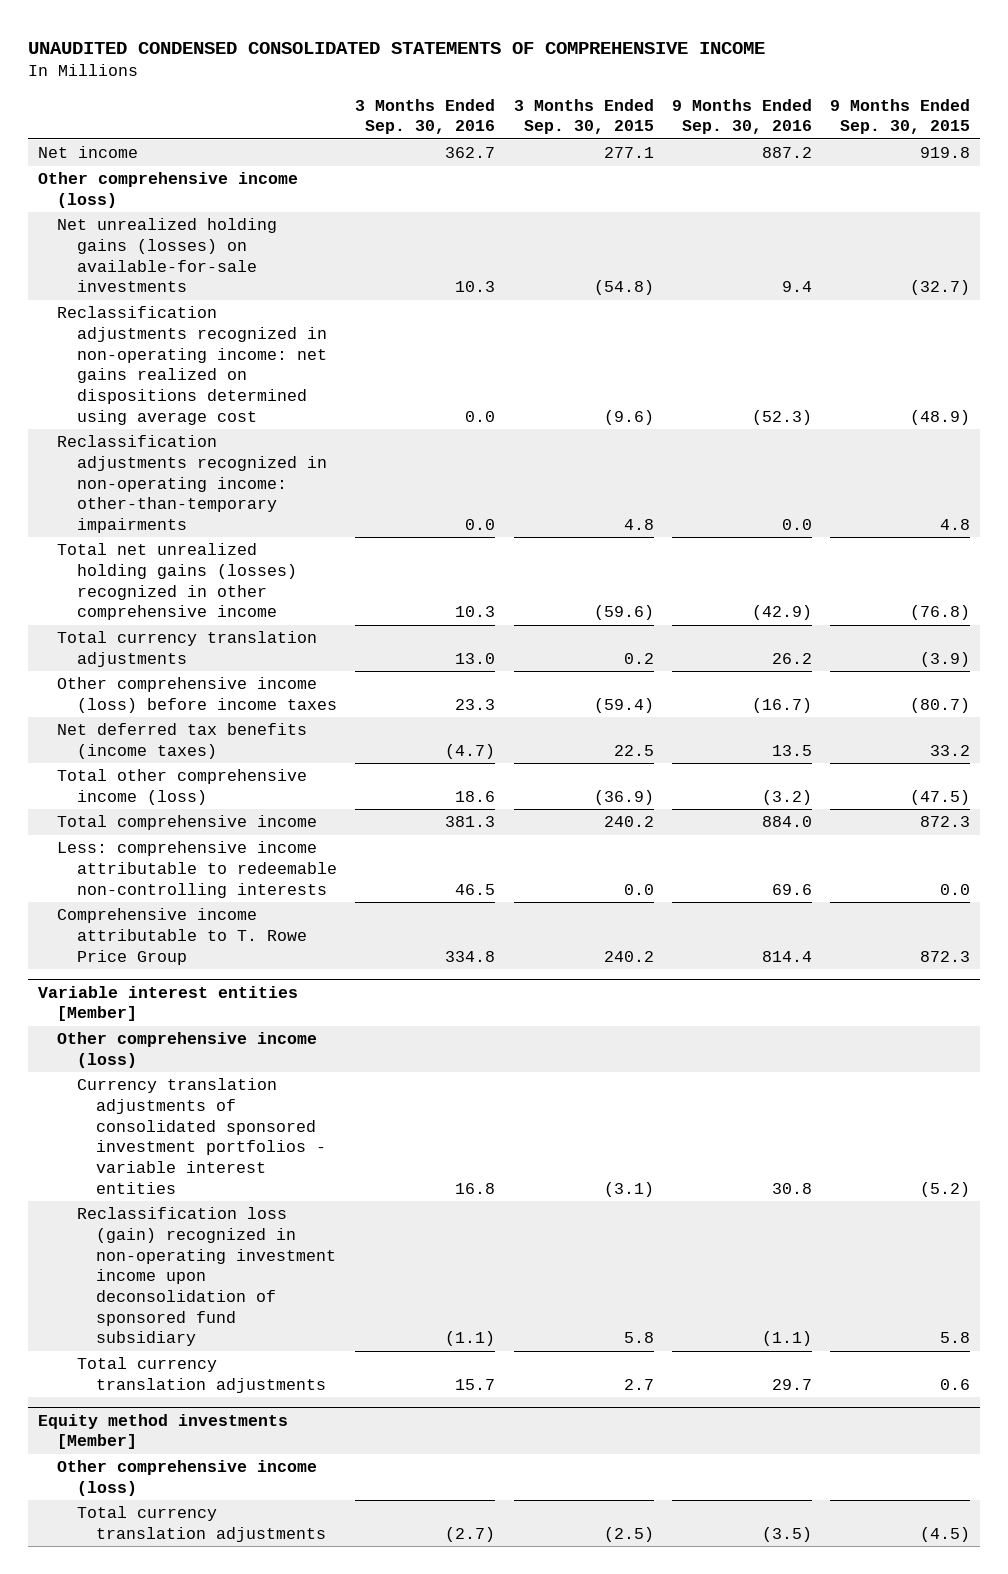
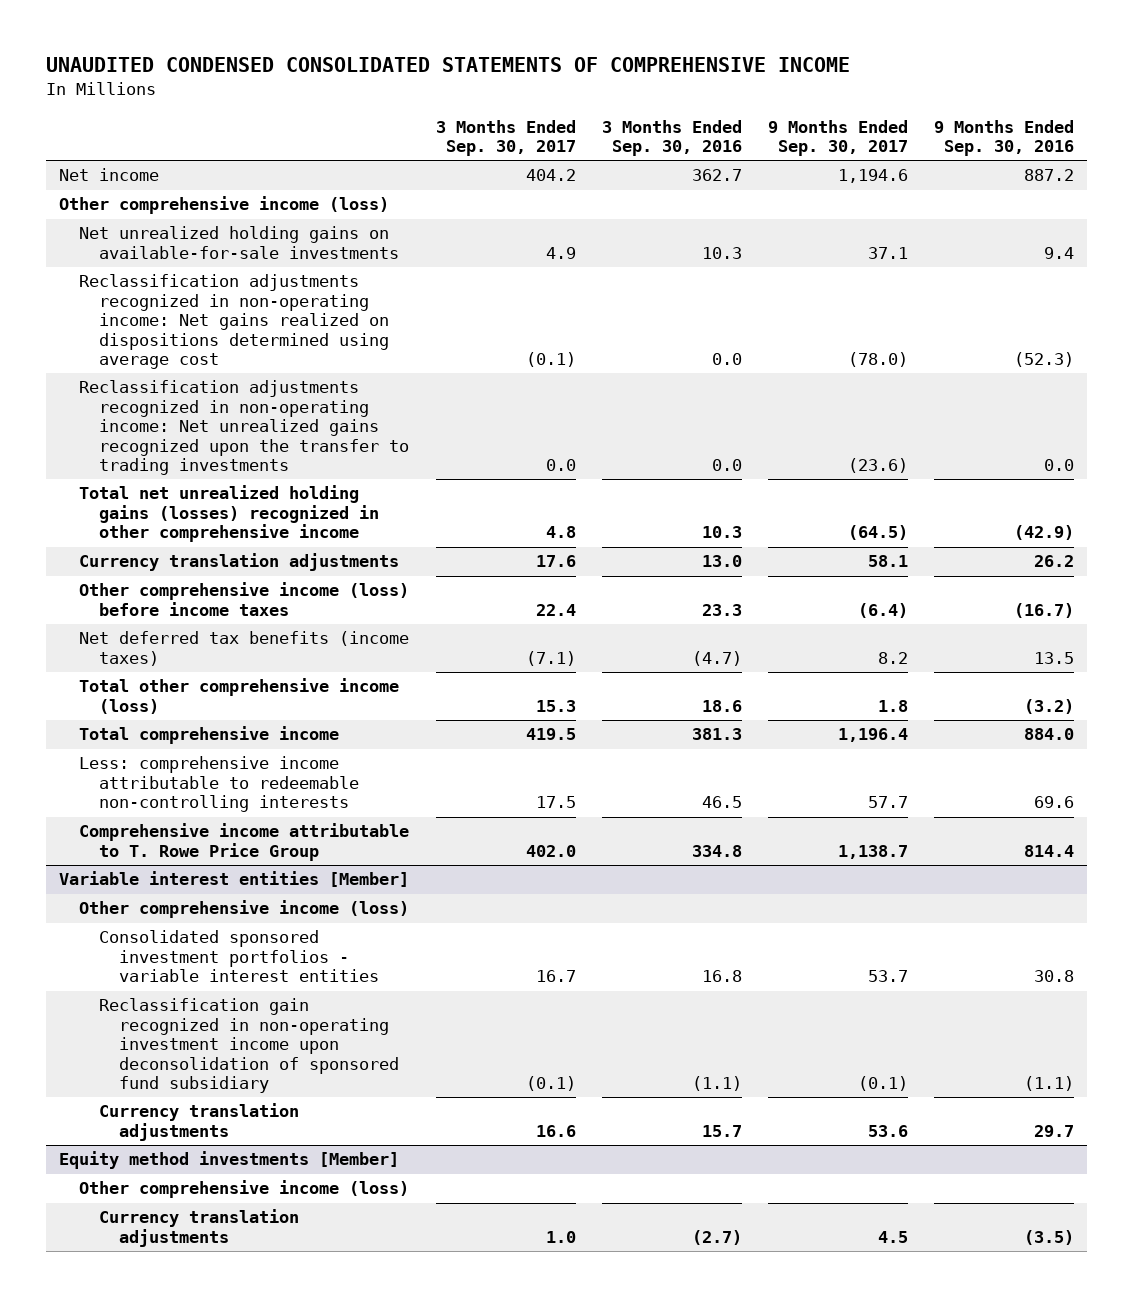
- | 3 Months Ended Sep. 30, 2016 | 3 Months Ended Sep. 30, 2015 | 9 Months Ended Sep. 30, 2016 | 9 Months Ended Sep. 30, 2015
+ | 3 Months Ended Sep. 30, 2017 | 3 Months Ended Sep. 30, 2016 | 9 Months Ended Sep. 30, 2017 | 9 Months Ended Sep. 30, 2016
- Net unrealized holding gains (losses) on available-for-sale investments | 10.3 | (54.8) | 9.4 | (32.7)
- Reclassification adjustments recognized in non-operating income: net gains realized on dispositions determined using average cost | 0.0 | (9.6) | (52.3) | (48.9)
- Reclassification adjustments recognized in non-operating income: other-than-temporary impairments | 0.0 | 4.8 | 0.0 | 4.8
+ Net unrealized holding gains on available-for-sale investments | 4.9 | 10.3 | 37.1 | 9.4
+ Reclassification adjustments recognized in non-operating income: Net gains realized on dispositions determined using average cost | (0.1) | 0.0 | (78.0) | (52.3)
+ Reclassification adjustments recognized in non-operating income: Net unrealized gains recognized upon the transfer to trading investments | 0.0 | 0.0 | (23.6) | 0.0
- Total currency translation adjustments | 13.0 | 0.2 | 26.2 | (3.9)
+ Currency translation adjustments | 17.6 | 13.0 | 58.1 | 26.2
@ Variable interest entities [Member]
- Currency translation adjustments of consolidated sponsored investment portfolios - variable interest entities | 16.8 | (3.1) | 30.8 | (5.2)
- Reclassification loss (gain) recognized in non-operating investment income upon deconsolidation of sponsored fund subsidiary | (1.1) | 5.8 | (1.1) | 5.8
- Total currency translation adjustments | 15.7 | 2.7 | 29.7 | 0.6
+ Consolidated sponsored investment portfolios - variable interest entities | 16.7 | 16.8 | 53.7 | 30.8
+ Reclassification gain recognized in non-operating investment income upon deconsolidation of sponsored fund subsidiary | (0.1) | (1.1) | (0.1) | (1.1)
+ Currency translation adjustments | 16.6 | 15.7 | 53.6 | 29.7
@ Equity method investments [Member]
- Total currency translation adjustments | (2.7) | (2.5) | (3.5) | (4.5)
+ Currency translation adjustments | 1.0 | (2.7) | 4.5 | (3.5)

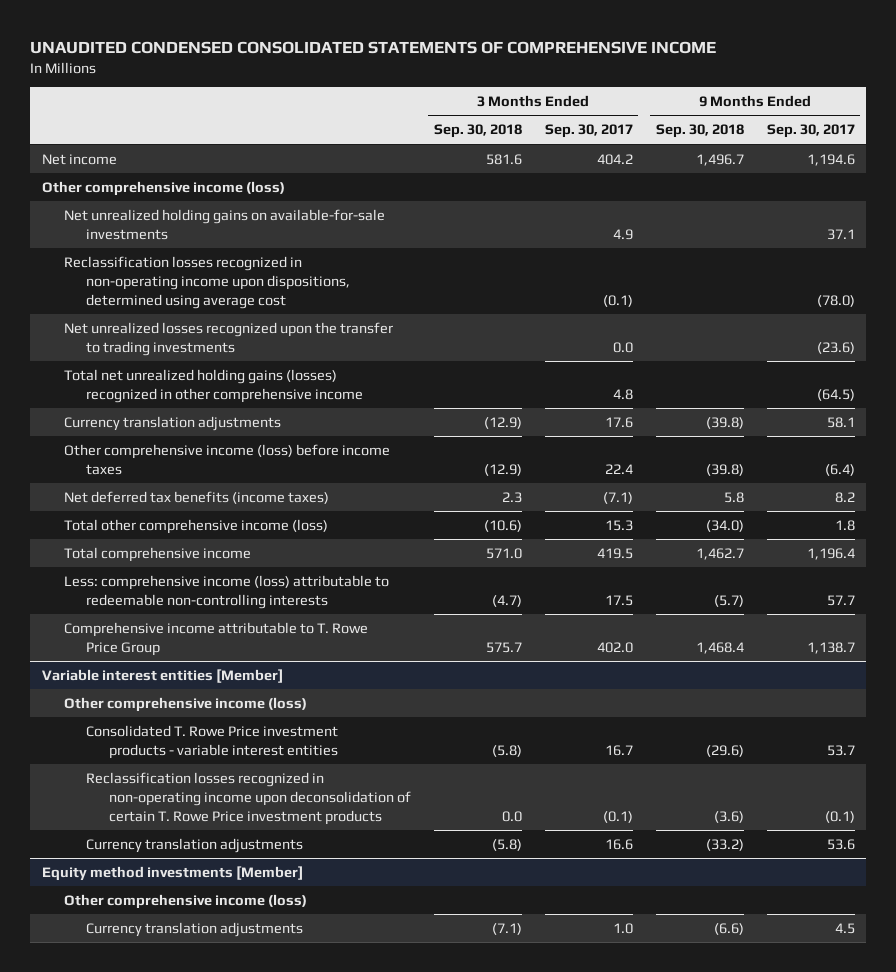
- | 3 Months Ended Sep. 30, 2017 | 3 Months Ended Sep. 30, 2016 | 9 Months Ended Sep. 30, 2017 | 9 Months Ended Sep. 30, 2016
+ | 3 Months Ended Sep. 30, 2018 | 3 Months Ended Sep. 30, 2017 | 9 Months Ended Sep. 30, 2018 | 9 Months Ended Sep. 30, 2017
- Reclassification adjustments recognized in non-operating income: Net gains realized on dispositions determined using average cost | (0.1) | 0.0 | (78.0) | (52.3)
- Reclassification adjustments recognized in non-operating income: Net unrealized gains recognized upon the transfer to trading investments | 0.0 | 0.0 | (23.6) | 0.0
+ Reclassification losses recognized in non-operating income upon dispositions, determined using average cost | | (0.1) | | (78.0)
+ Net unrealized losses recognized upon the transfer to trading investments | | 0.0 | | (23.6)
- Less: comprehensive income attributable to redeemable non-controlling interests | 17.5 | 46.5 | 57.7 | 69.6
+ Less: comprehensive income (loss) attributable to redeemable non-controlling interests | (4.7) | 17.5 | (5.7) | 57.7
@ Variable interest entities [Member]
- Consolidated sponsored investment portfolios - variable interest entities | 16.7 | 16.8 | 53.7 | 30.8
- Reclassification gain recognized in non-operating investment income upon deconsolidation of sponsored fund subsidiary | (0.1) | (1.1) | (0.1) | (1.1)
+ Consolidated T. Rowe Price investment products - variable interest entities | (5.8) | 16.7 | (29.6) | 53.7
+ Reclassification losses recognized in non-operating income upon deconsolidation of certain T. Rowe Price investment products | 0.0 | (0.1) | (3.6) | (0.1)

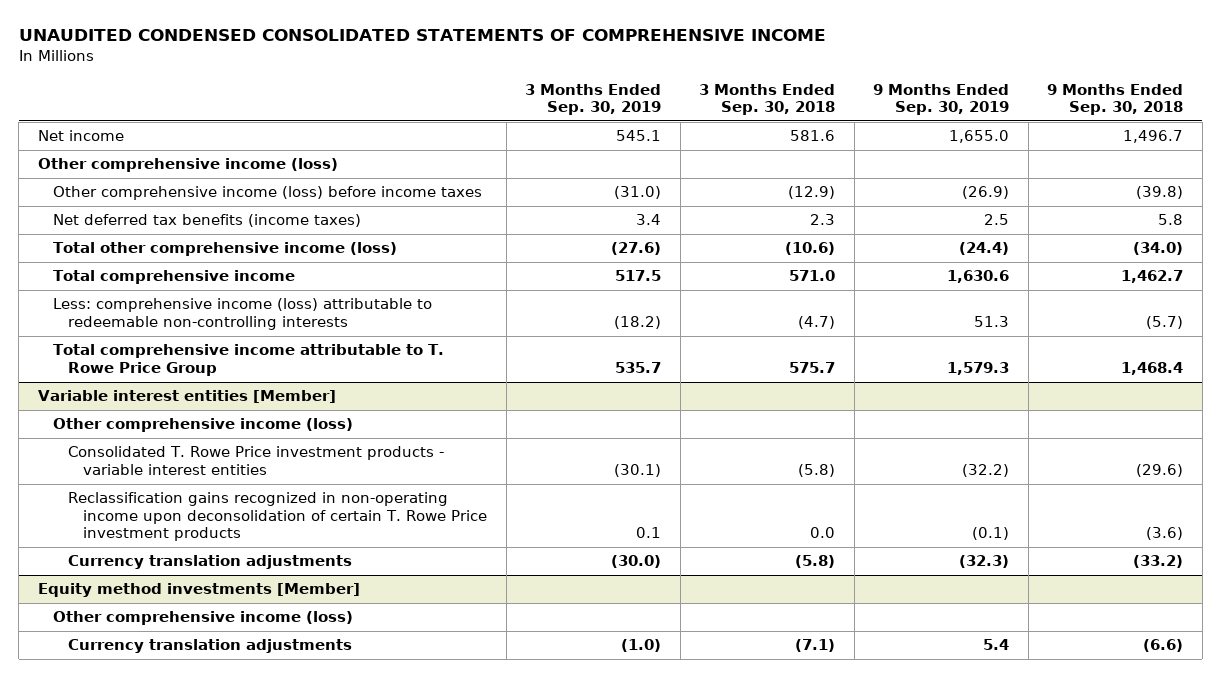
- | 3 Months Ended Sep. 30, 2018 | 3 Months Ended Sep. 30, 2017 | 9 Months Ended Sep. 30, 2018 | 9 Months Ended Sep. 30, 2017
+ | 3 Months Ended Sep. 30, 2019 | 3 Months Ended Sep. 30, 2018 | 9 Months Ended Sep. 30, 2019 | 9 Months Ended Sep. 30, 2018
- Net unrealized holding gains on available-for-sale investments | | 4.9 | | 37.1
- Reclassification losses recognized in non-operating income upon dispositions, determined using average cost | | (0.1) | | (78.0)
- Net unrealized losses recognized upon the transfer to trading investments | | 0.0 | | (23.6)
- Total net unrealized holding gains (losses) recognized in other comprehensive income | | 4.8 | | (64.5)
- Currency translation adjustments | (12.9) | 17.6 | (39.8) | 58.1
- Comprehensive income attributable to T. Rowe Price Group | 575.7 | 402.0 | 1,468.4 | 1,138.7
+ Total comprehensive income attributable to T. Rowe Price Group | 535.7 | 575.7 | 1,579.3 | 1,468.4
@ Variable interest entities [Member]
- Reclassification losses recognized in non-operating income upon deconsolidation of certain T. Rowe Price investment products | 0.0 | (0.1) | (3.6) | (0.1)
+ Reclassification gains recognized in non-operating income upon deconsolidation of certain T. Rowe Price investment products | 0.1 | 0.0 | (0.1) | (3.6)

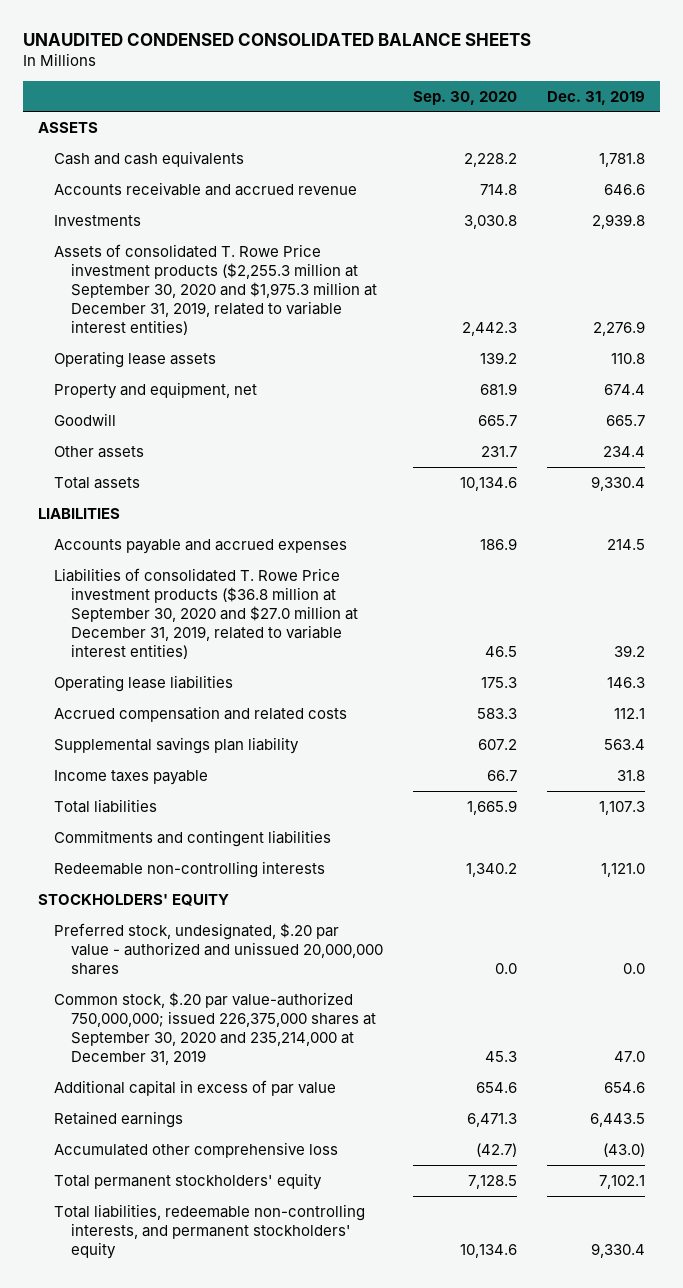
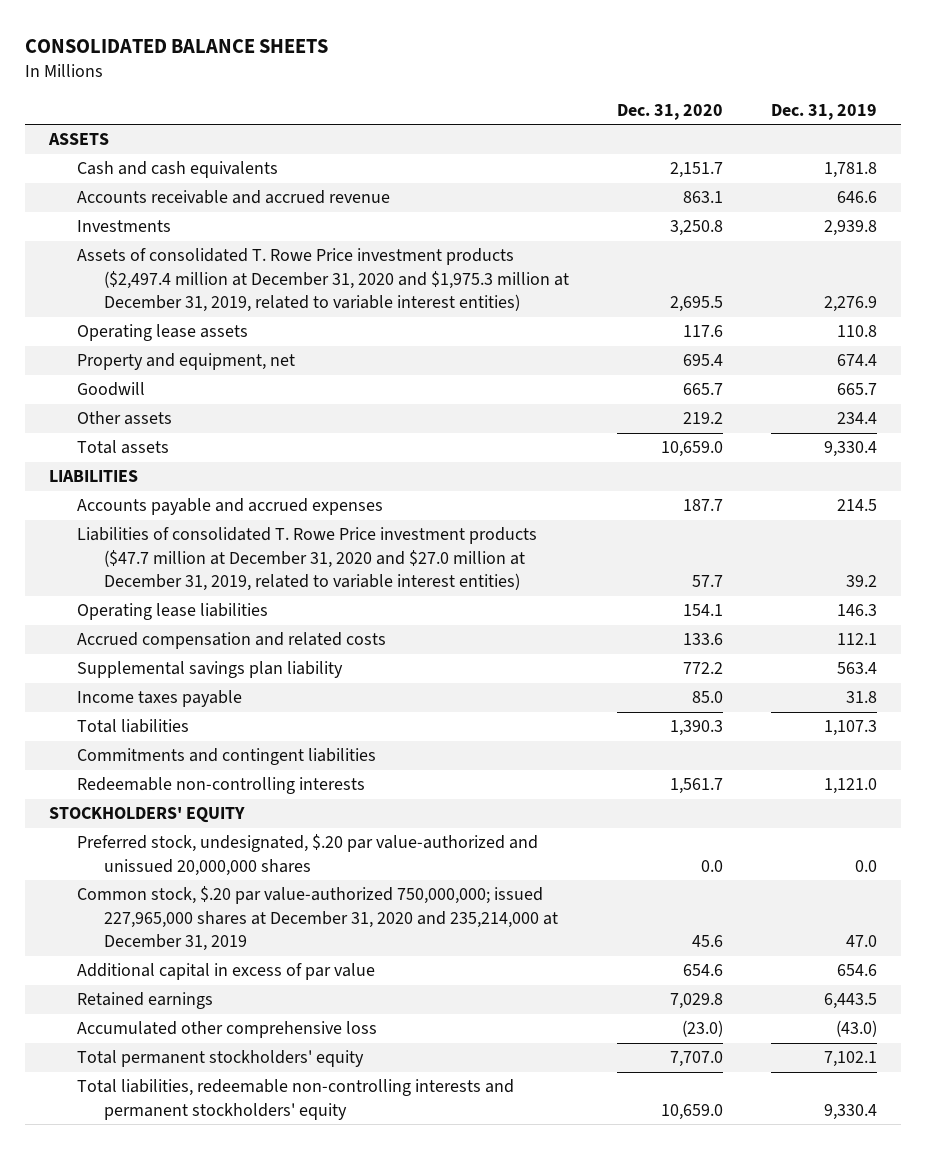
- UNAUDITED CONDENSED CONSOLIDATED BALANCE SHEETS
+ CONSOLIDATED BALANCE SHEETS
- | Sep. 30, 2020 | Dec. 31, 2019
+ | Dec. 31, 2020 | Dec. 31, 2019
- Assets of consolidated T. Rowe Price investment products ($2,255.3 million at September 30, 2020 and $1,975.3 million at December 31, 2019, related to variable interest entities) | 2,442.3 | 2,276.9
+ Assets of consolidated T. Rowe Price investment products ($2,497.4 million at December 31, 2020 and $1,975.3 million at December 31, 2019, related to variable interest entities) | 2,695.5 | 2,276.9
- Liabilities of consolidated T. Rowe Price investment products ($36.8 million at September 30, 2020 and $27.0 million at December 31, 2019, related to variable interest entities) | 46.5 | 39.2
+ Liabilities of consolidated T. Rowe Price investment products ($47.7 million at December 31, 2020 and $27.0 million at December 31, 2019, related to variable interest entities) | 57.7 | 39.2
- Preferred stock, undesignated, $.20 par value - authorized and unissued 20,000,000 shares | 0.0 | 0.0
- Common stock, $.20 par value-authorized 750,000,000; issued 226,375,000 shares at September 30, 2020 and 235,214,000 at December 31, 2019 | 45.3 | 47.0
+ Preferred stock, undesignated, $.20 par value-authorized and unissued 20,000,000 shares | 0.0 | 0.0
+ Common stock, $.20 par value-authorized 750,000,000; issued 227,965,000 shares at December 31, 2020 and 235,214,000 at December 31, 2019 | 45.6 | 47.0
- Total liabilities, redeemable non-controlling interests, and permanent stockholders' equity | 10,134.6 | 9,330.4
+ Total liabilities, redeemable non-controlling interests and permanent stockholders' equity | 10,659.0 | 9,330.4

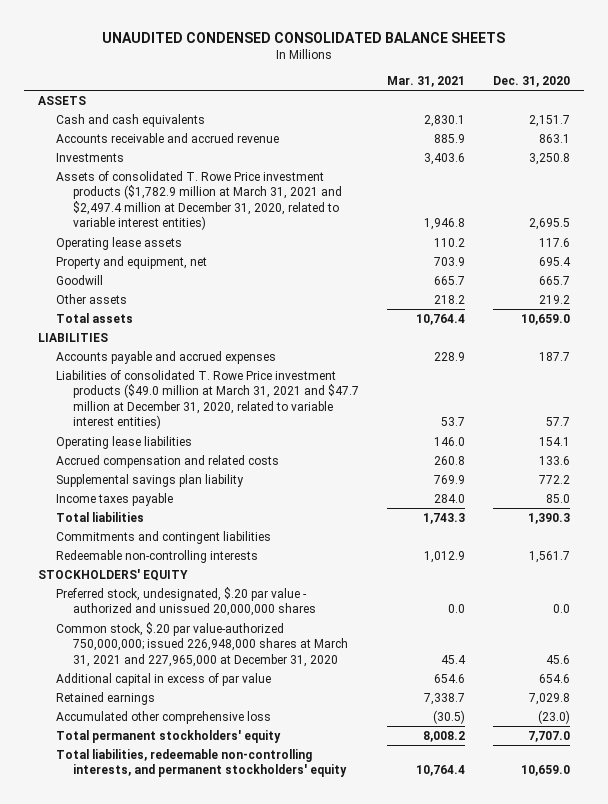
- CONSOLIDATED BALANCE SHEETS
+ UNAUDITED CONDENSED CONSOLIDATED BALANCE SHEETS
- | Dec. 31, 2020 | Dec. 31, 2019
+ | Mar. 31, 2021 | Dec. 31, 2020
- Assets of consolidated T. Rowe Price investment products ($2,497.4 million at December 31, 2020 and $1,975.3 million at December 31, 2019, related to variable interest entities) | 2,695.5 | 2,276.9
+ Assets of consolidated T. Rowe Price investment products ($1,782.9 million at March 31, 2021 and $2,497.4 million at December 31, 2020, related to variable interest entities) | 1,946.8 | 2,695.5
- Liabilities of consolidated T. Rowe Price investment products ($47.7 million at December 31, 2020 and $27.0 million at December 31, 2019, related to variable interest entities) | 57.7 | 39.2
+ Liabilities of consolidated T. Rowe Price investment products ($49.0 million at March 31, 2021 and $47.7 million at December 31, 2020, related to variable interest entities) | 53.7 | 57.7
- Preferred stock, undesignated, $.20 par value-authorized and unissued 20,000,000 shares | 0.0 | 0.0
- Common stock, $.20 par value-authorized 750,000,000; issued 227,965,000 shares at December 31, 2020 and 235,214,000 at December 31, 2019 | 45.6 | 47.0
+ Preferred stock, undesignated, $.20 par value - authorized and unissued 20,000,000 shares | 0.0 | 0.0
+ Common stock, $.20 par value-authorized 750,000,000; issued 226,948,000 shares at March 31, 2021 and 227,965,000 at December 31, 2020 | 45.4 | 45.6
- Total liabilities, redeemable non-controlling interests and permanent stockholders' equity | 10,659.0 | 9,330.4
+ Total liabilities, redeemable non-controlling interests, and permanent stockholders' equity | 10,764.4 | 10,659.0

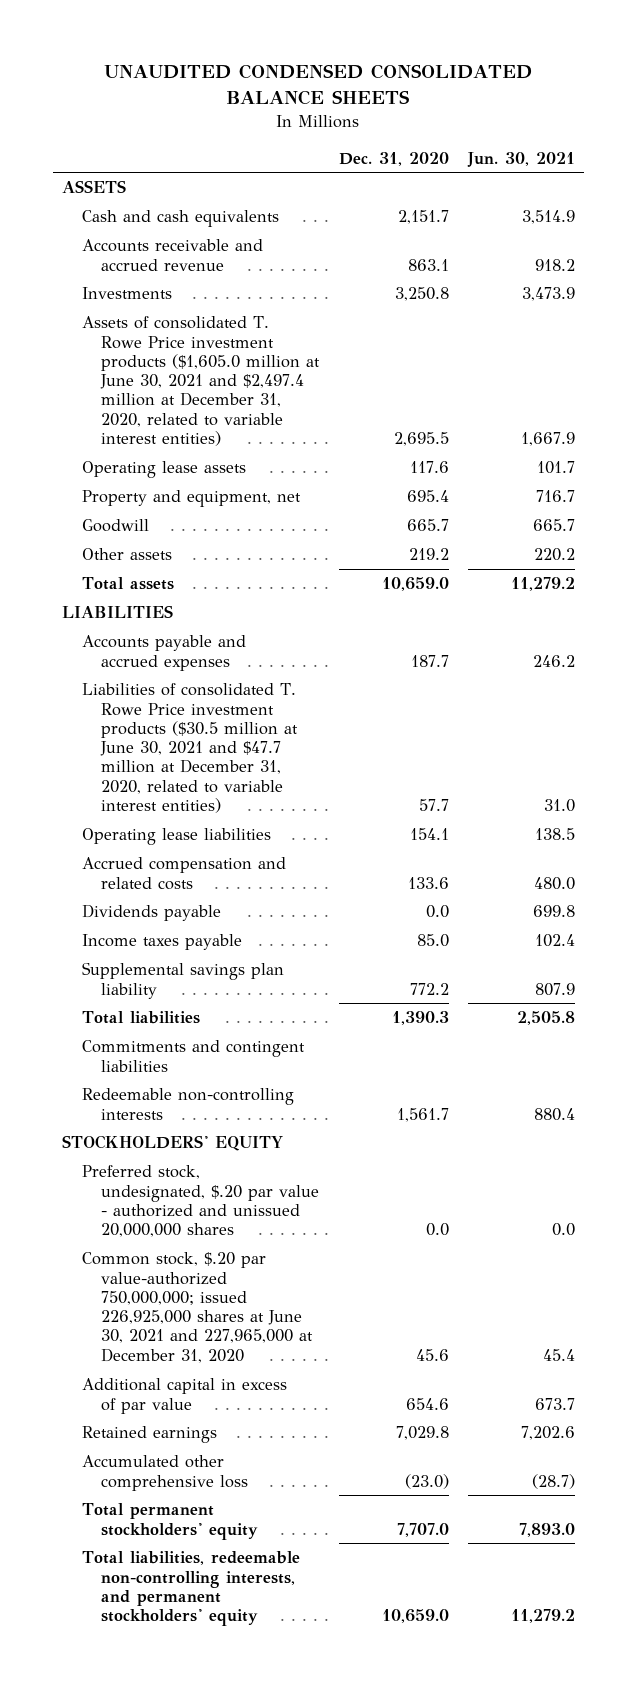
- | Mar. 31, 2021 | Dec. 31, 2020
+ | Dec. 31, 2020 | Jun. 30, 2021
- Assets of consolidated T. Rowe Price investment products ($1,782.9 million at March 31, 2021 and $2,497.4 million at December 31, 2020, related to variable interest entities) | 1,946.8 | 2,695.5
+ Assets of consolidated T. Rowe Price investment products ($1,605.0 million at June 30, 2021 and $2,497.4 million at December 31, 2020, related to variable interest entities) | 2,695.5 | 1,667.9
- Liabilities of consolidated T. Rowe Price investment products ($49.0 million at March 31, 2021 and $47.7 million at December 31, 2020, related to variable interest entities) | 53.7 | 57.7
+ Liabilities of consolidated T. Rowe Price investment products ($30.5 million at June 30, 2021 and $47.7 million at December 31, 2020, related to variable interest entities) | 57.7 | 31.0
+ Dividends payable | 0.0 | 699.8
moved down: Supplemental savings plan liability | 772.2 | 807.9
- Common stock, $.20 par value-authorized 750,000,000; issued 226,948,000 shares at March 31, 2021 and 227,965,000 at December 31, 2020 | 45.4 | 45.6
+ Common stock, $.20 par value-authorized 750,000,000; issued 226,925,000 shares at June 30, 2021 and 227,965,000 at December 31, 2020 | 45.6 | 45.4

